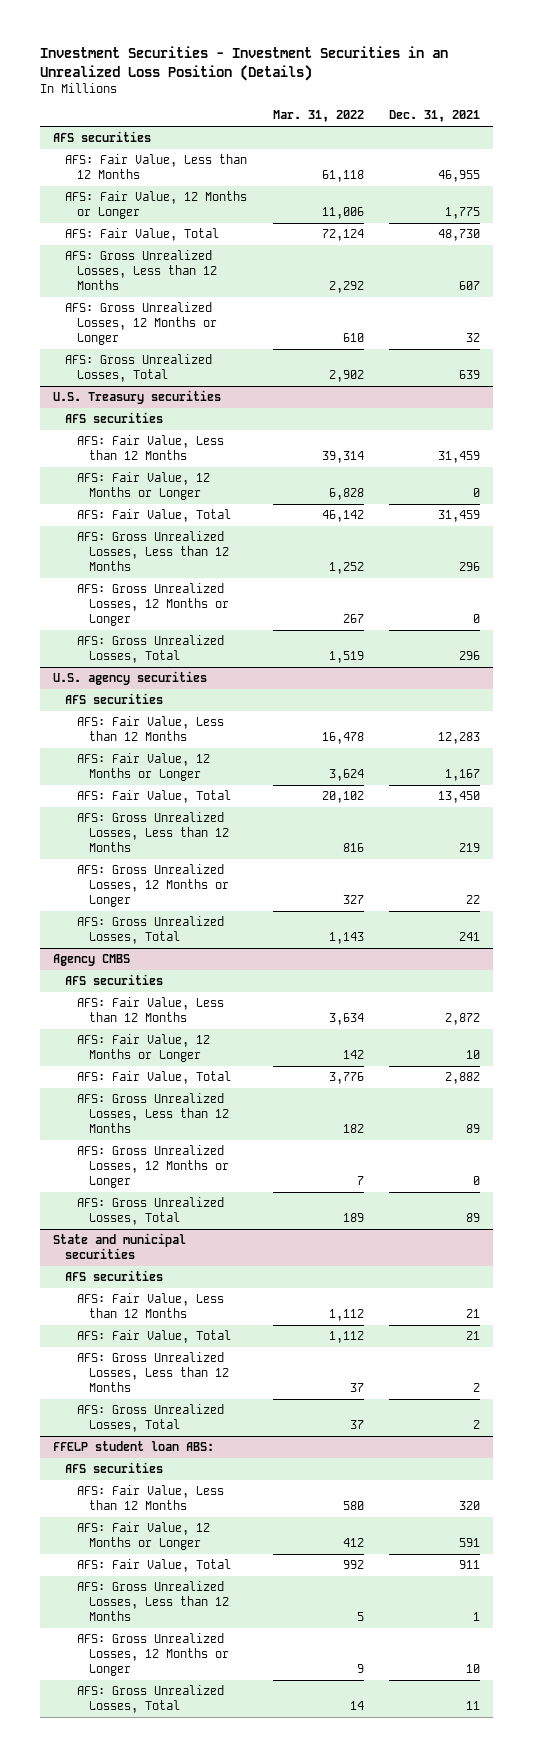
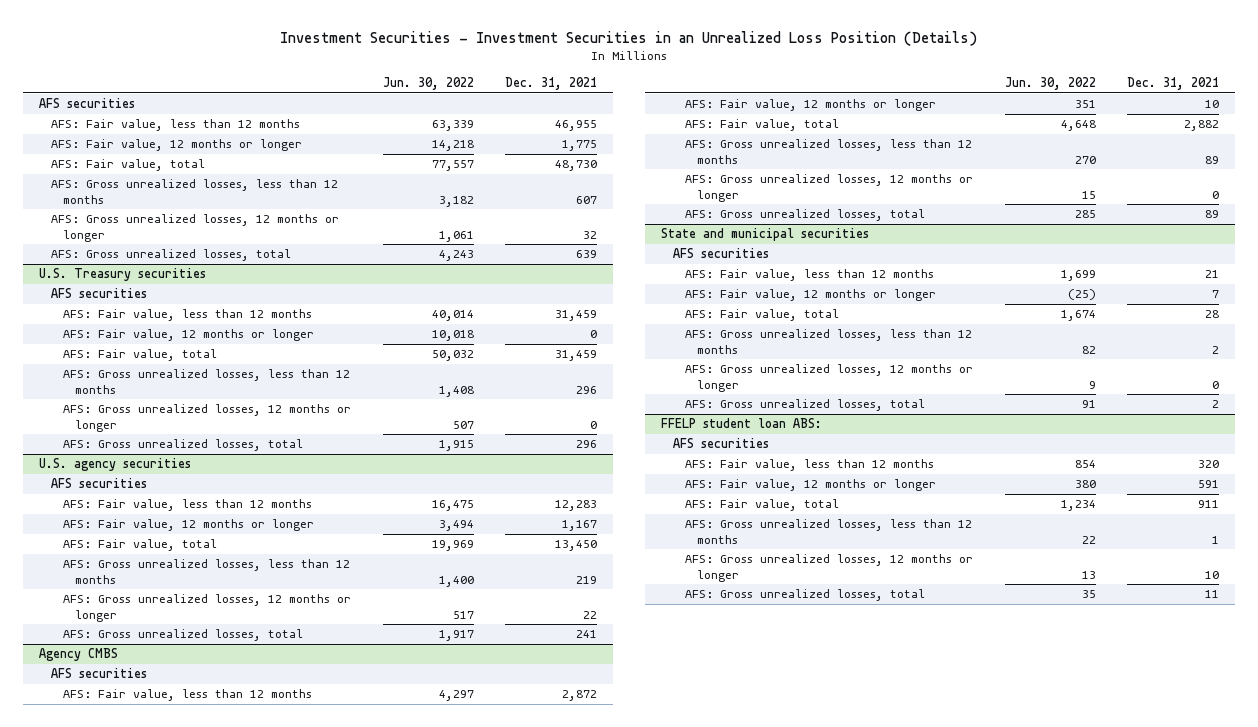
- | Mar. 31, 2022 | Dec. 31, 2021
+ | Jun. 30, 2022 | Dec. 31, 2021
- AFS: Fair Value, Less than 12 Months | 61,118 | 46,955
- AFS: Fair Value, 12 Months or Longer | 11,006 | 1,775
- AFS: Fair Value, Total | 72,124 | 48,730
- AFS: Gross Unrealized Losses, Less than 12 Months | 2,292 | 607
- AFS: Gross Unrealized Losses, 12 Months or Longer | 610 | 32
- AFS: Gross Unrealized Losses, Total | 2,902 | 639
+ AFS: Fair value, less than 12 months | 63,339 | 46,955
+ AFS: Fair value, 12 months or longer | 14,218 | 1,775
+ AFS: Fair value, total | 77,557 | 48,730
+ AFS: Gross unrealized losses, less than 12 months | 3,182 | 607
+ AFS: Gross unrealized losses, 12 months or longer | 1,061 | 32
+ AFS: Gross unrealized losses, total | 4,243 | 639
@ U.S. Treasury securities
- AFS: Fair Value, Less than 12 Months | 39,314 | 31,459
- AFS: Fair Value, 12 Months or Longer | 6,828 | 0
- AFS: Fair Value, Total | 46,142 | 31,459
- AFS: Gross Unrealized Losses, Less than 12 Months | 1,252 | 296
- AFS: Gross Unrealized Losses, 12 Months or Longer | 267 | 0
- AFS: Gross Unrealized Losses, Total | 1,519 | 296
+ AFS: Fair value, less than 12 months | 40,014 | 31,459
+ AFS: Fair value, 12 months or longer | 10,018 | 0
+ AFS: Fair value, total | 50,032 | 31,459
+ AFS: Gross unrealized losses, less than 12 months | 1,408 | 296
+ AFS: Gross unrealized losses, 12 months or longer | 507 | 0
+ AFS: Gross unrealized losses, total | 1,915 | 296
@ U.S. agency securities
- AFS: Fair Value, Less than 12 Months | 16,478 | 12,283
- AFS: Fair Value, 12 Months or Longer | 3,624 | 1,167
- AFS: Fair Value, Total | 20,102 | 13,450
- AFS: Gross Unrealized Losses, Less than 12 Months | 816 | 219
- AFS: Gross Unrealized Losses, 12 Months or Longer | 327 | 22
- AFS: Gross Unrealized Losses, Total | 1,143 | 241
+ AFS: Fair value, less than 12 months | 16,475 | 12,283
+ AFS: Fair value, 12 months or longer | 3,494 | 1,167
+ AFS: Fair value, total | 19,969 | 13,450
+ AFS: Gross unrealized losses, less than 12 months | 1,400 | 219
+ AFS: Gross unrealized losses, 12 months or longer | 517 | 22
+ AFS: Gross unrealized losses, total | 1,917 | 241
@ Agency CMBS
- AFS: Fair Value, Less than 12 Months | 3,634 | 2,872
- AFS: Fair Value, 12 Months or Longer | 142 | 10
- AFS: Fair Value, Total | 3,776 | 2,882
- AFS: Gross Unrealized Losses, Less than 12 Months | 182 | 89
- AFS: Gross Unrealized Losses, 12 Months or Longer | 7 | 0
- AFS: Gross Unrealized Losses, Total | 189 | 89
+ AFS: Fair value, less than 12 months | 4,297 | 2,872
+ AFS: Fair value, 12 months or longer | 351 | 10
+ AFS: Fair value, total | 4,648 | 2,882
+ AFS: Gross unrealized losses, less than 12 months | 270 | 89
+ AFS: Gross unrealized losses, 12 months or longer | 15 | 0
+ AFS: Gross unrealized losses, total | 285 | 89
@ State and municipal securities
- AFS: Fair Value, Less than 12 Months | 1,112 | 21
- AFS: Fair Value, Total | 1,112 | 21
- AFS: Gross Unrealized Losses, Less than 12 Months | 37 | 2
- AFS: Gross Unrealized Losses, Total | 37 | 2
+ AFS: Fair value, less than 12 months | 1,699 | 21
+ AFS: Fair value, 12 months or longer | (25) | 7
+ AFS: Fair value, total | 1,674 | 28
+ AFS: Gross unrealized losses, less than 12 months | 82 | 2
+ AFS: Gross unrealized losses, 12 months or longer | 9 | 0
+ AFS: Gross unrealized losses, total | 91 | 2
@ FFELP student loan ABS:
- AFS: Fair Value, Less than 12 Months | 580 | 320
- AFS: Fair Value, 12 Months or Longer | 412 | 591
- AFS: Fair Value, Total | 992 | 911
- AFS: Gross Unrealized Losses, Less than 12 Months | 5 | 1
- AFS: Gross Unrealized Losses, 12 Months or Longer | 9 | 10
- AFS: Gross Unrealized Losses, Total | 14 | 11
+ AFS: Fair value, less than 12 months | 854 | 320
+ AFS: Fair value, 12 months or longer | 380 | 591
+ AFS: Fair value, total | 1,234 | 911
+ AFS: Gross unrealized losses, less than 12 months | 22 | 1
+ AFS: Gross unrealized losses, 12 months or longer | 13 | 10
+ AFS: Gross unrealized losses, total | 35 | 11

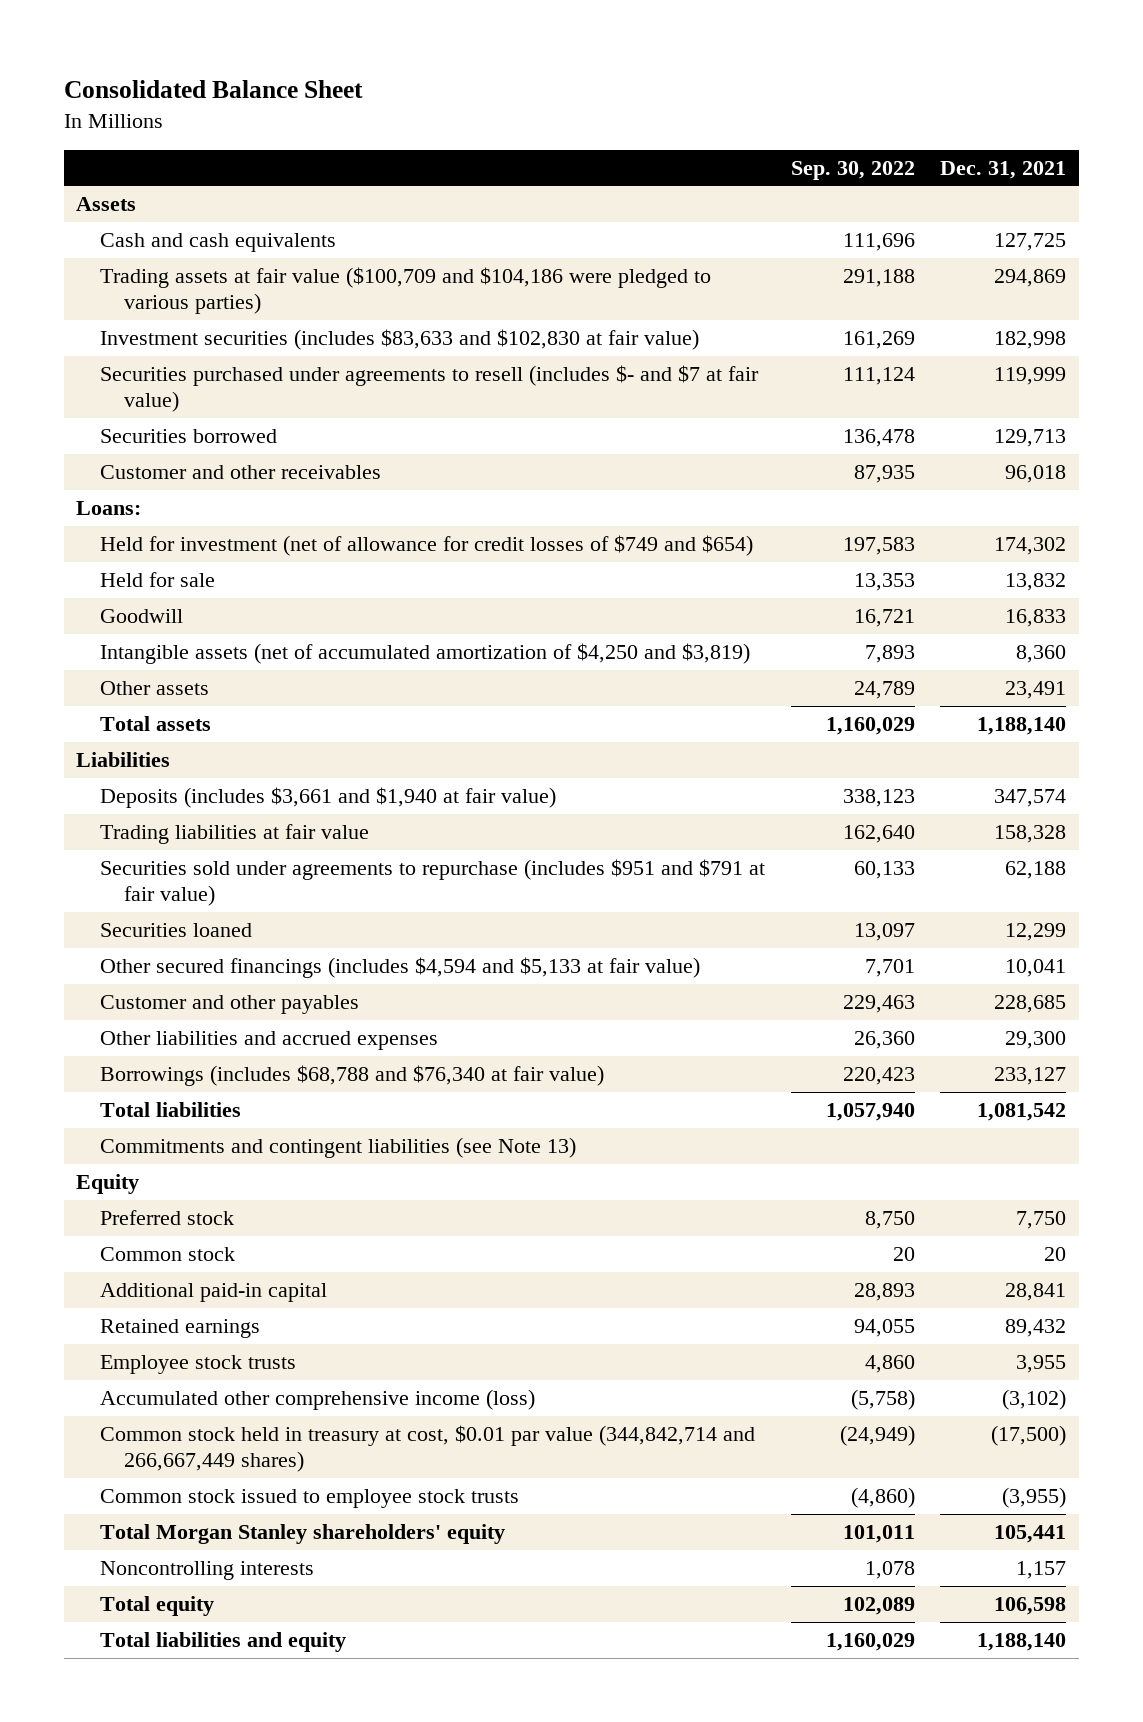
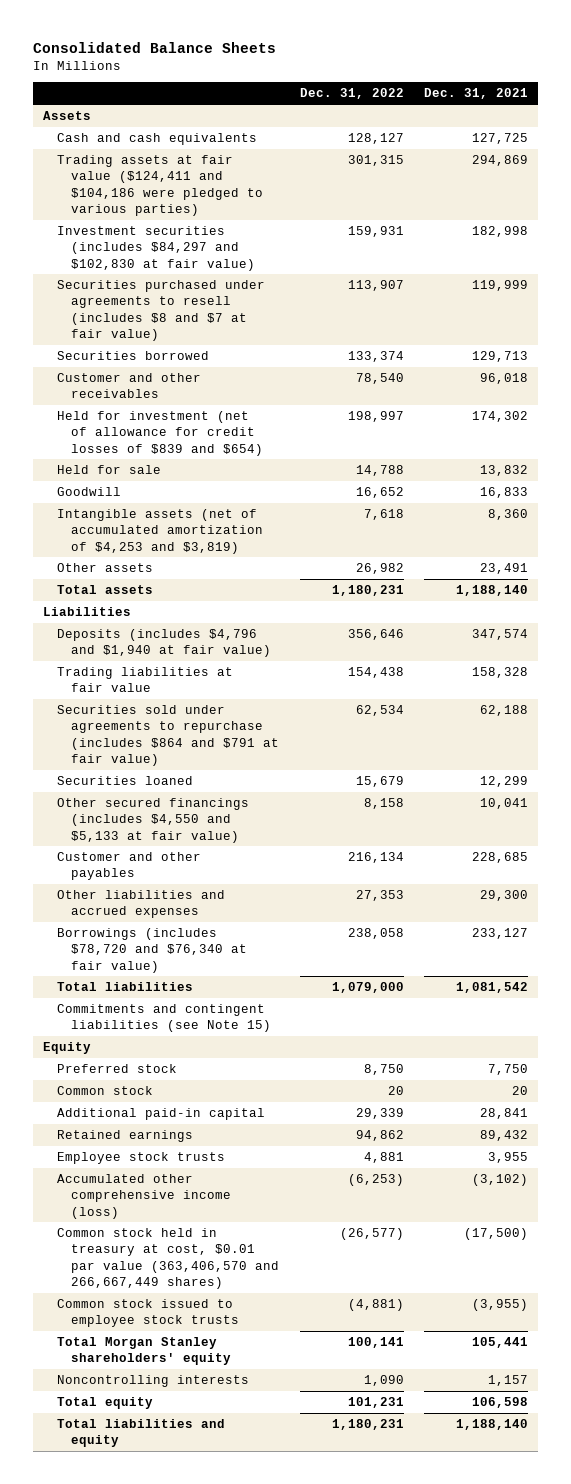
- Consolidated Balance Sheet
+ Consolidated Balance Sheets
- | Sep. 30, 2022 | Dec. 31, 2021
+ | Dec. 31, 2022 | Dec. 31, 2021
- Trading assets at fair value ($100,709 and $104,186 were pledged to various parties) | 291,188 | 294,869
- Investment securities (includes $83,633 and $102,830 at fair value) | 161,269 | 182,998
- Securities purchased under agreements to resell (includes $- and $7 at fair value) | 111,124 | 119,999
+ Trading assets at fair value ($124,411 and $104,186 were pledged to various parties) | 301,315 | 294,869
+ Investment securities (includes $84,297 and $102,830 at fair value) | 159,931 | 182,998
+ Securities purchased under agreements to resell (includes $8 and $7 at fair value) | 113,907 | 119,999
- Loans:
- Held for investment (net of allowance for credit losses of $749 and $654) | 197,583 | 174,302
+ Held for investment (net of allowance for credit losses of $839 and $654) | 198,997 | 174,302
- Intangible assets (net of accumulated amortization of $4,250 and $3,819) | 7,893 | 8,360
+ Intangible assets (net of accumulated amortization of $4,253 and $3,819) | 7,618 | 8,360
- Deposits (includes $3,661 and $1,940 at fair value) | 338,123 | 347,574
+ Deposits (includes $4,796 and $1,940 at fair value) | 356,646 | 347,574
- Securities sold under agreements to repurchase (includes $951 and $791 at fair value) | 60,133 | 62,188
+ Securities sold under agreements to repurchase (includes $864 and $791 at fair value) | 62,534 | 62,188
- Other secured financings (includes $4,594 and $5,133 at fair value) | 7,701 | 10,041
+ Other secured financings (includes $4,550 and $5,133 at fair value) | 8,158 | 10,041
- Borrowings (includes $68,788 and $76,340 at fair value) | 220,423 | 233,127
+ Borrowings (includes $78,720 and $76,340 at fair value) | 238,058 | 233,127
- Commitments and contingent liabilities (see Note 13)
+ Commitments and contingent liabilities (see Note 15)
- Common stock held in treasury at cost, $0.01 par value (344,842,714 and 266,667,449 shares) | (24,949) | (17,500)
+ Common stock held in treasury at cost, $0.01 par value (363,406,570 and 266,667,449 shares) | (26,577) | (17,500)

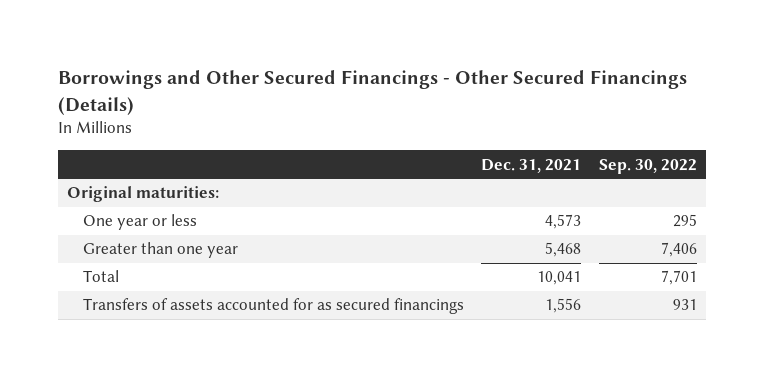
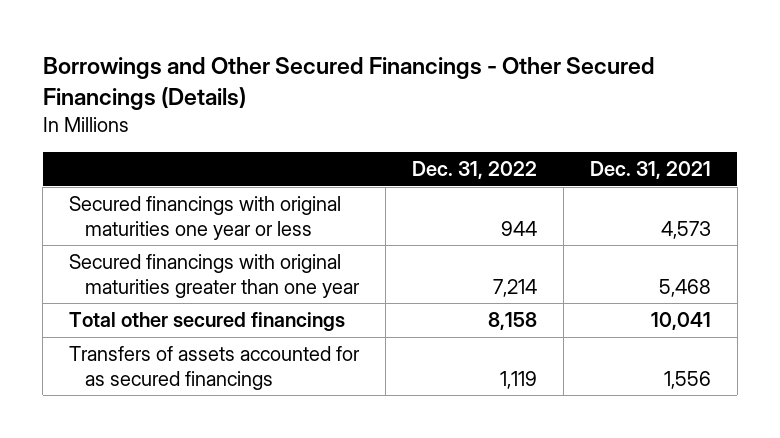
- | Dec. 31, 2021 | Sep. 30, 2022
+ | Dec. 31, 2022 | Dec. 31, 2021
- Original maturities:
- One year or less | 4,573 | 295
- Greater than one year | 5,468 | 7,406
- Total | 10,041 | 7,701
+ Secured financings with original maturities one year or less | 944 | 4,573
+ Secured financings with original maturities greater than one year | 7,214 | 5,468
+ Total other secured financings | 8,158 | 10,041

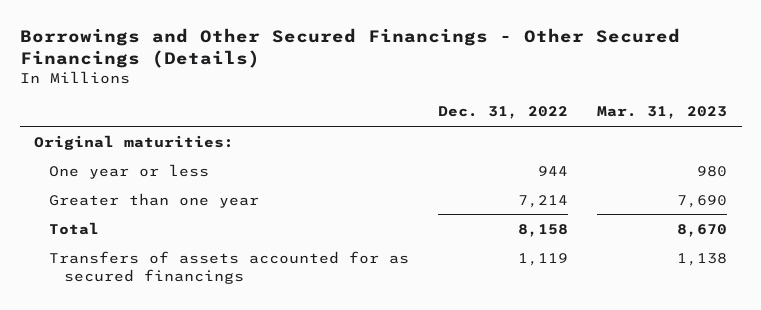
- | Dec. 31, 2022 | Dec. 31, 2021
+ | Dec. 31, 2022 | Mar. 31, 2023
- Secured financings with original maturities one year or less | 944 | 4,573
- Secured financings with original maturities greater than one year | 7,214 | 5,468
- Total other secured financings | 8,158 | 10,041
+ Original maturities:
+ One year or less | 944 | 980
+ Greater than one year | 7,214 | 7,690
+ Total | 8,158 | 8,670

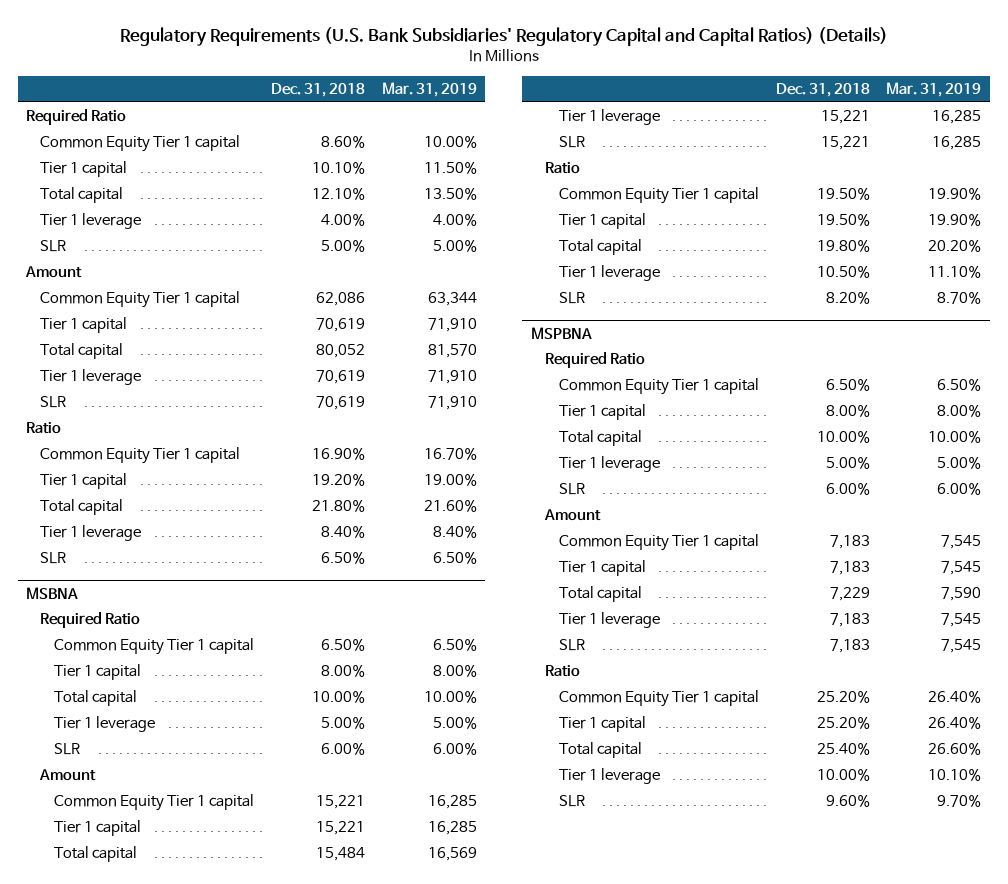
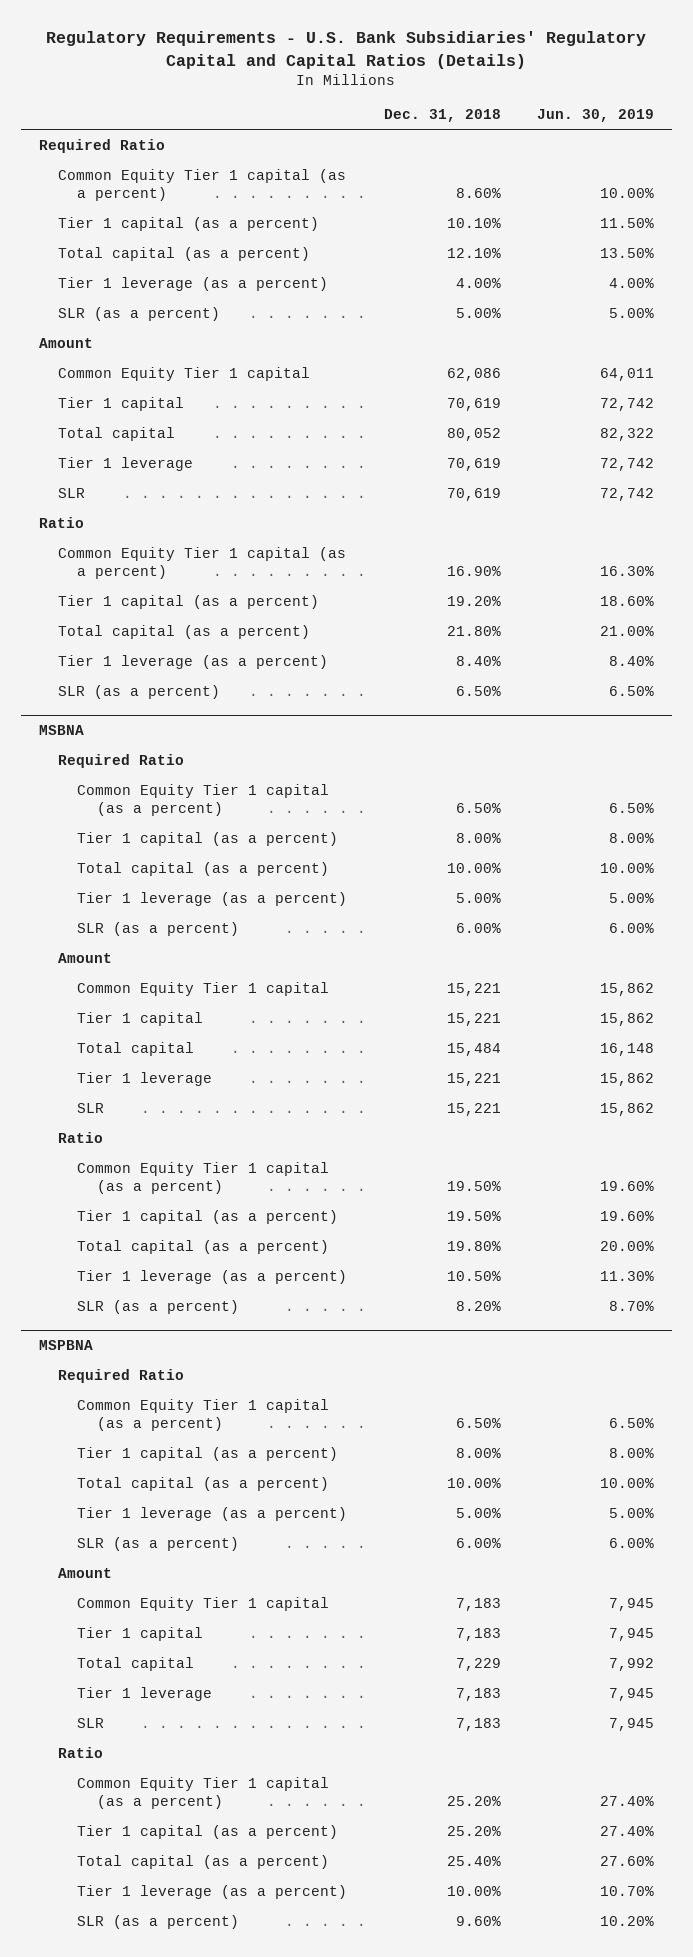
- Regulatory Requirements (U.S. Bank Subsidiaries' Regulatory Capital and Capital Ratios) (Details)
+ Regulatory Requirements - U.S. Bank Subsidiaries' Regulatory Capital and Capital Ratios (Details)
- | Dec. 31, 2018 | Mar. 31, 2019
+ | Dec. 31, 2018 | Jun. 30, 2019
- Common Equity Tier 1 capital | 8.60% | 10.00%
- Tier 1 capital | 10.10% | 11.50%
- Total capital | 12.10% | 13.50%
- Tier 1 leverage | 4.00% | 4.00%
- SLR | 5.00% | 5.00%
+ Common Equity Tier 1 capital (as a percent) | 8.60% | 10.00%
+ Tier 1 capital (as a percent) | 10.10% | 11.50%
+ Total capital (as a percent) | 12.10% | 13.50%
+ Tier 1 leverage (as a percent) | 4.00% | 4.00%
+ SLR (as a percent) | 5.00% | 5.00%
- Common Equity Tier 1 capital | 16.90% | 16.70%
- Tier 1 capital | 19.20% | 19.00%
- Total capital | 21.80% | 21.60%
- Tier 1 leverage | 8.40% | 8.40%
- SLR | 6.50% | 6.50%
+ Common Equity Tier 1 capital (as a percent) | 16.90% | 16.30%
+ Tier 1 capital (as a percent) | 19.20% | 18.60%
+ Total capital (as a percent) | 21.80% | 21.00%
+ Tier 1 leverage (as a percent) | 8.40% | 8.40%
+ SLR (as a percent) | 6.50% | 6.50%
@ MSBNA
- Common Equity Tier 1 capital | 6.50% | 6.50%
- Tier 1 capital | 8.00% | 8.00%
- Total capital | 10.00% | 10.00%
- Tier 1 leverage | 5.00% | 5.00%
- SLR | 6.00% | 6.00%
+ Common Equity Tier 1 capital (as a percent) | 6.50% | 6.50%
+ Tier 1 capital (as a percent) | 8.00% | 8.00%
+ Total capital (as a percent) | 10.00% | 10.00%
+ Tier 1 leverage (as a percent) | 5.00% | 5.00%
+ SLR (as a percent) | 6.00% | 6.00%
- Common Equity Tier 1 capital | 19.50% | 19.90%
- Tier 1 capital | 19.50% | 19.90%
- Total capital | 19.80% | 20.20%
- Tier 1 leverage | 10.50% | 11.10%
- SLR | 8.20% | 8.70%
+ Common Equity Tier 1 capital (as a percent) | 19.50% | 19.60%
+ Tier 1 capital (as a percent) | 19.50% | 19.60%
+ Total capital (as a percent) | 19.80% | 20.00%
+ Tier 1 leverage (as a percent) | 10.50% | 11.30%
+ SLR (as a percent) | 8.20% | 8.70%
@ MSPBNA
- Common Equity Tier 1 capital | 6.50% | 6.50%
- Tier 1 capital | 8.00% | 8.00%
- Total capital | 10.00% | 10.00%
- Tier 1 leverage | 5.00% | 5.00%
- SLR | 6.00% | 6.00%
+ Common Equity Tier 1 capital (as a percent) | 6.50% | 6.50%
+ Tier 1 capital (as a percent) | 8.00% | 8.00%
+ Total capital (as a percent) | 10.00% | 10.00%
+ Tier 1 leverage (as a percent) | 5.00% | 5.00%
+ SLR (as a percent) | 6.00% | 6.00%
- Common Equity Tier 1 capital | 25.20% | 26.40%
- Tier 1 capital | 25.20% | 26.40%
- Total capital | 25.40% | 26.60%
- Tier 1 leverage | 10.00% | 10.10%
- SLR | 9.60% | 9.70%
+ Common Equity Tier 1 capital (as a percent) | 25.20% | 27.40%
+ Tier 1 capital (as a percent) | 25.20% | 27.40%
+ Total capital (as a percent) | 25.40% | 27.60%
+ Tier 1 leverage (as a percent) | 10.00% | 10.70%
+ SLR (as a percent) | 9.60% | 10.20%

